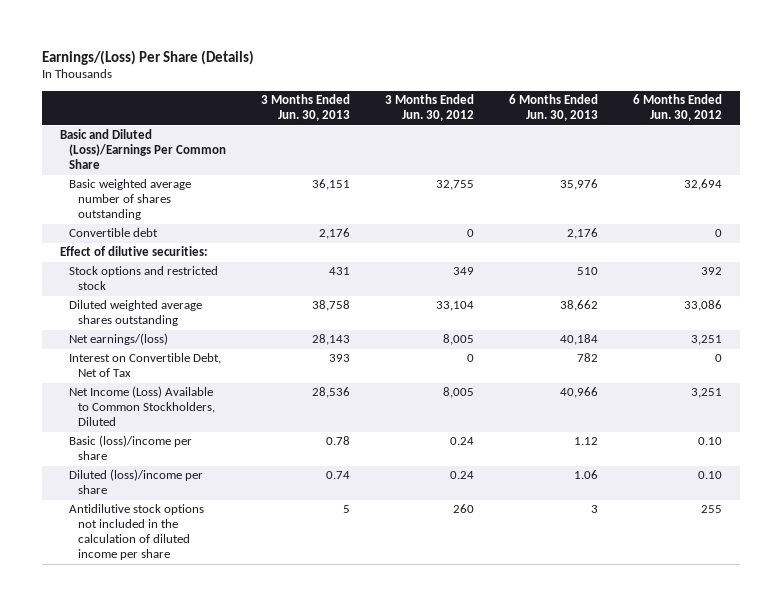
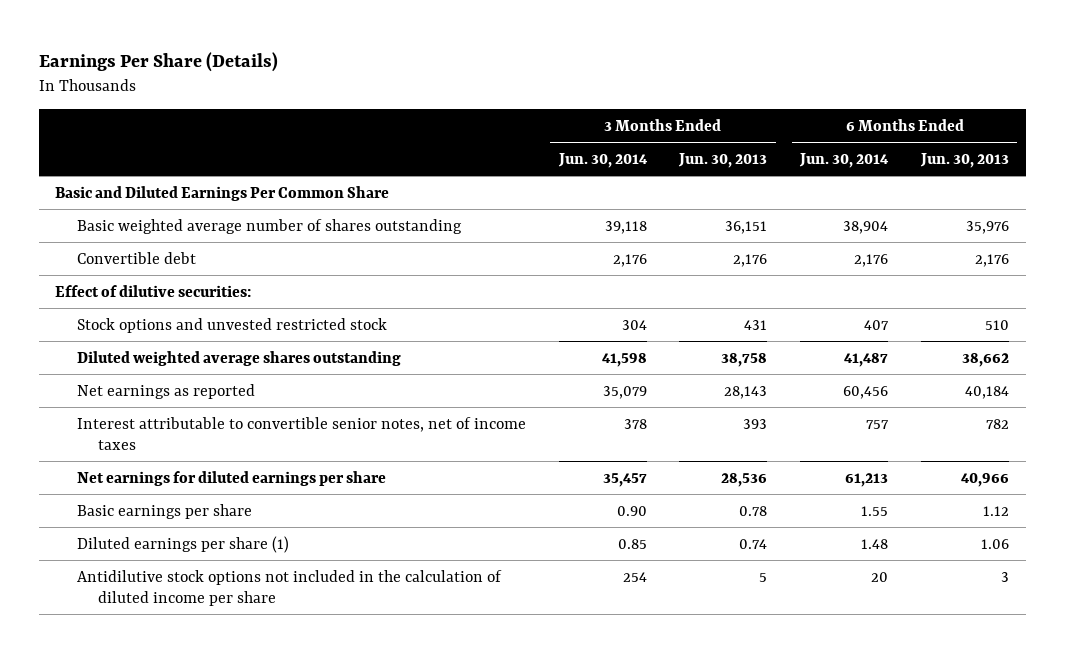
- Earnings/(Loss) Per Share (Details)
+ Earnings Per Share (Details)
- | 3 Months Ended Jun. 30, 2013 | 3 Months Ended Jun. 30, 2012 | 6 Months Ended Jun. 30, 2013 | 6 Months Ended Jun. 30, 2012
+ | 3 Months Ended Jun. 30, 2014 | 3 Months Ended Jun. 30, 2013 | 6 Months Ended Jun. 30, 2014 | 6 Months Ended Jun. 30, 2013
- Basic and Diluted (Loss)/Earnings Per Common Share
+ Basic and Diluted Earnings Per Common Share
- Stock options and restricted stock | 431 | 349 | 510 | 392
+ Stock options and unvested restricted stock | 304 | 431 | 407 | 510
- Net earnings/(loss) | 28,143 | 8,005 | 40,184 | 3,251
- Interest on Convertible Debt, Net of Tax | 393 | 0 | 782 | 0
- Net Income (Loss) Available to Common Stockholders, Diluted | 28,536 | 8,005 | 40,966 | 3,251
- Basic (loss)/income per share | 0.78 | 0.24 | 1.12 | 0.10
- Diluted (loss)/income per share | 0.74 | 0.24 | 1.06 | 0.10
+ Net earnings as reported | 35,079 | 28,143 | 60,456 | 40,184
+ Interest attributable to convertible senior notes, net of income taxes | 378 | 393 | 757 | 782
+ Net earnings for diluted earnings per share | 35,457 | 28,536 | 61,213 | 40,966
+ Basic earnings per share | 0.90 | 0.78 | 1.55 | 1.12
+ Diluted earnings per share (1) | 0.85 | 0.74 | 1.48 | 1.06

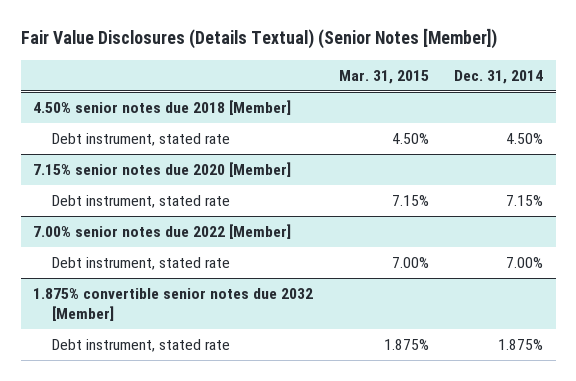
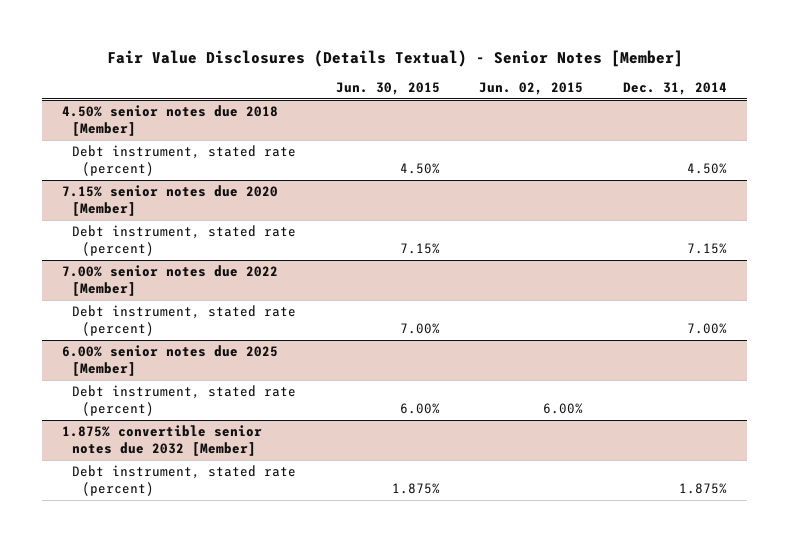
- Fair Value Disclosures (Details Textual) (Senior Notes [Member])
+ Fair Value Disclosures (Details Textual) - Senior Notes [Member]
- | Mar. 31, 2015 | Dec. 31, 2014
+ | Jun. 30, 2015 | Jun. 02, 2015 | Dec. 31, 2014
@ 4.50% senior notes due 2018 [Member]
- Debt instrument, stated rate | 4.50% | 4.50%
+ Debt instrument, stated rate (percent) | 4.50% | | 4.50%
@ 7.15% senior notes due 2020 [Member]
- Debt instrument, stated rate | 7.15% | 7.15%
+ Debt instrument, stated rate (percent) | 7.15% | | 7.15%
@ 7.00% senior notes due 2022 [Member]
- Debt instrument, stated rate | 7.00% | 7.00%
+ Debt instrument, stated rate (percent) | 7.00% | | 7.00%
+ 6.00% senior notes due 2025 [Member]
+ Debt instrument, stated rate (percent) | 6.00% | 6.00% |
@ 1.875% convertible senior notes due 2032 [Member]
- Debt instrument, stated rate | 1.875% | 1.875%
+ Debt instrument, stated rate (percent) | 1.875% | | 1.875%

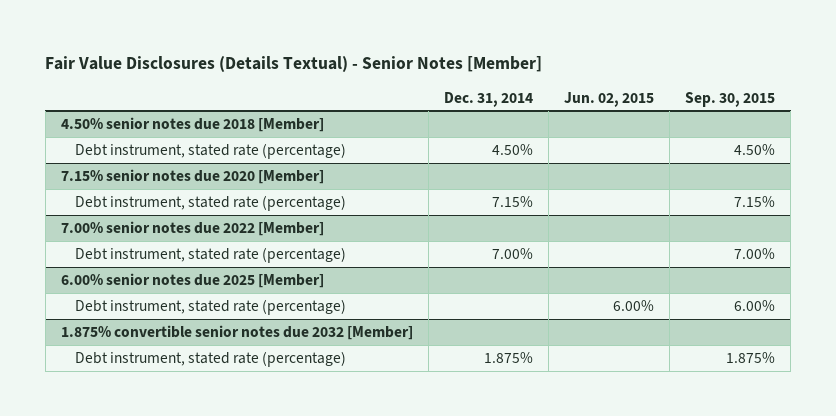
- | Jun. 30, 2015 | Jun. 02, 2015 | Dec. 31, 2014
+ | Dec. 31, 2014 | Jun. 02, 2015 | Sep. 30, 2015
@ 4.50% senior notes due 2018 [Member]
- Debt instrument, stated rate (percent) | 4.50% | | 4.50%
+ Debt instrument, stated rate (percentage) | 4.50% | | 4.50%
@ 7.15% senior notes due 2020 [Member]
- Debt instrument, stated rate (percent) | 7.15% | | 7.15%
+ Debt instrument, stated rate (percentage) | 7.15% | | 7.15%
@ 7.00% senior notes due 2022 [Member]
- Debt instrument, stated rate (percent) | 7.00% | | 7.00%
+ Debt instrument, stated rate (percentage) | 7.00% | | 7.00%
@ 6.00% senior notes due 2025 [Member]
- Debt instrument, stated rate (percent) | 6.00% | 6.00% |
+ Debt instrument, stated rate (percentage) | | 6.00% | 6.00%
@ 1.875% convertible senior notes due 2032 [Member]
- Debt instrument, stated rate (percent) | 1.875% | | 1.875%
+ Debt instrument, stated rate (percentage) | 1.875% | | 1.875%

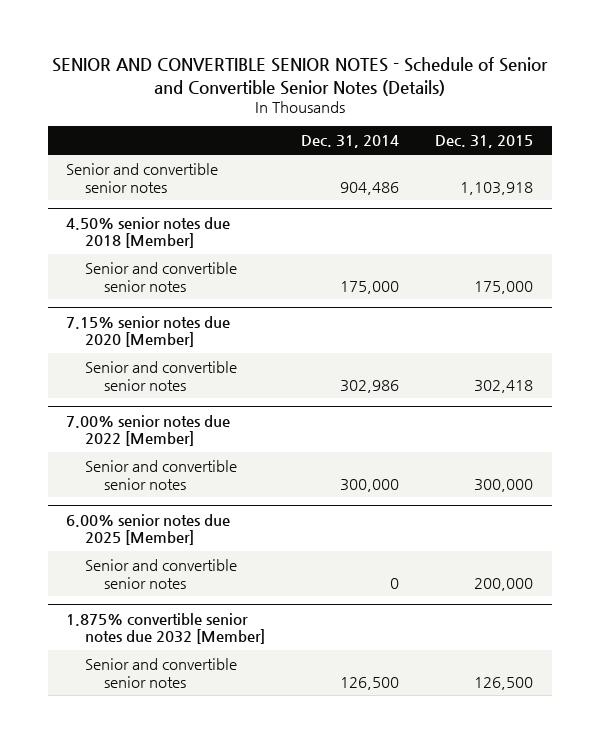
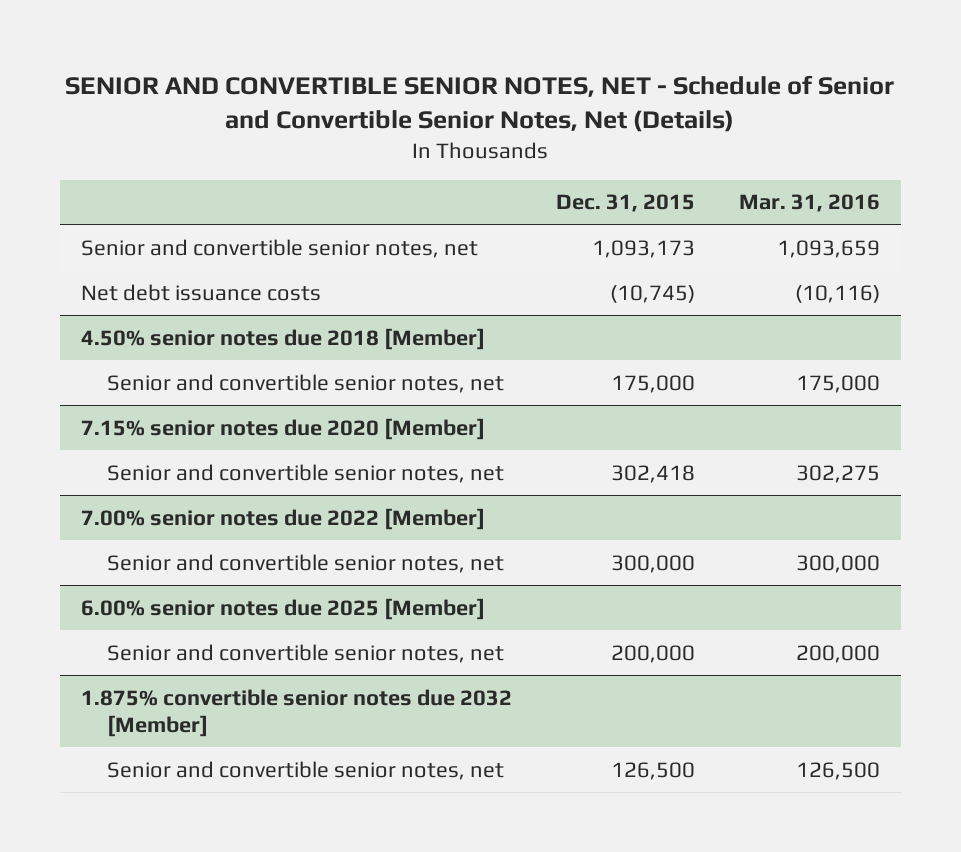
- SENIOR AND CONVERTIBLE SENIOR NOTES - Schedule of Senior and Convertible Senior Notes (Details)
+ SENIOR AND CONVERTIBLE SENIOR NOTES, NET - Schedule of Senior and Convertible Senior Notes, Net (Details)
- | Dec. 31, 2014 | Dec. 31, 2015
+ | Dec. 31, 2015 | Mar. 31, 2016
- Senior and convertible senior notes | 904,486 | 1,103,918
+ Senior and convertible senior notes, net | 1,093,173 | 1,093,659
+ Net debt issuance costs | (10,745) | (10,116)
@ 4.50% senior notes due 2018 [Member]
- Senior and convertible senior notes | 175,000 | 175,000
+ Senior and convertible senior notes, net | 175,000 | 175,000
@ 7.15% senior notes due 2020 [Member]
- Senior and convertible senior notes | 302,986 | 302,418
+ Senior and convertible senior notes, net | 302,418 | 302,275
@ 7.00% senior notes due 2022 [Member]
- Senior and convertible senior notes | 300,000 | 300,000
+ Senior and convertible senior notes, net | 300,000 | 300,000
@ 6.00% senior notes due 2025 [Member]
- Senior and convertible senior notes | 0 | 200,000
+ Senior and convertible senior notes, net | 200,000 | 200,000
@ 1.875% convertible senior notes due 2032 [Member]
- Senior and convertible senior notes | 126,500 | 126,500
+ Senior and convertible senior notes, net | 126,500 | 126,500

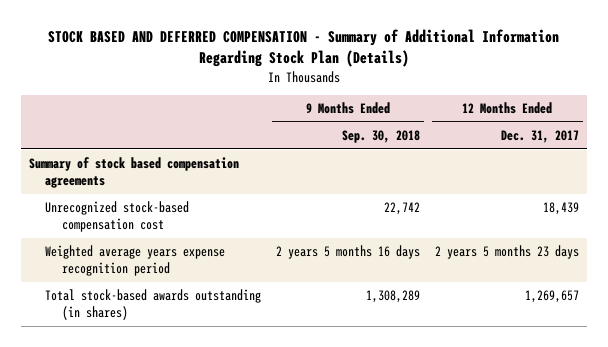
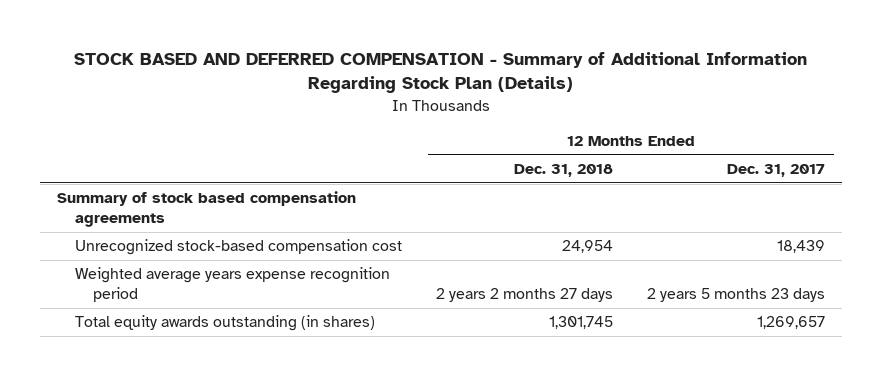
- | 9 Months Ended Sep. 30, 2018 | 12 Months Ended Dec. 31, 2017
+ | 12 Months Ended Dec. 31, 2018 | 12 Months Ended Dec. 31, 2017
- Total stock-based awards outstanding (in shares) | 1,308,289 | 1,269,657
+ Total equity awards outstanding (in shares) | 1,301,745 | 1,269,657

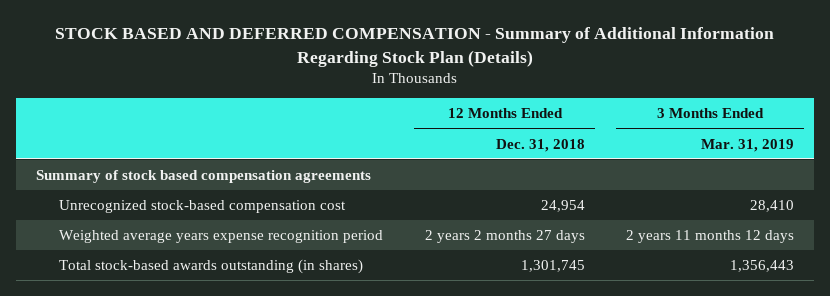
- | 12 Months Ended Dec. 31, 2018 | 12 Months Ended Dec. 31, 2017
+ | 12 Months Ended Dec. 31, 2018 | 3 Months Ended Mar. 31, 2019
- Total equity awards outstanding (in shares) | 1,301,745 | 1,269,657
+ Total stock-based awards outstanding (in shares) | 1,301,745 | 1,356,443

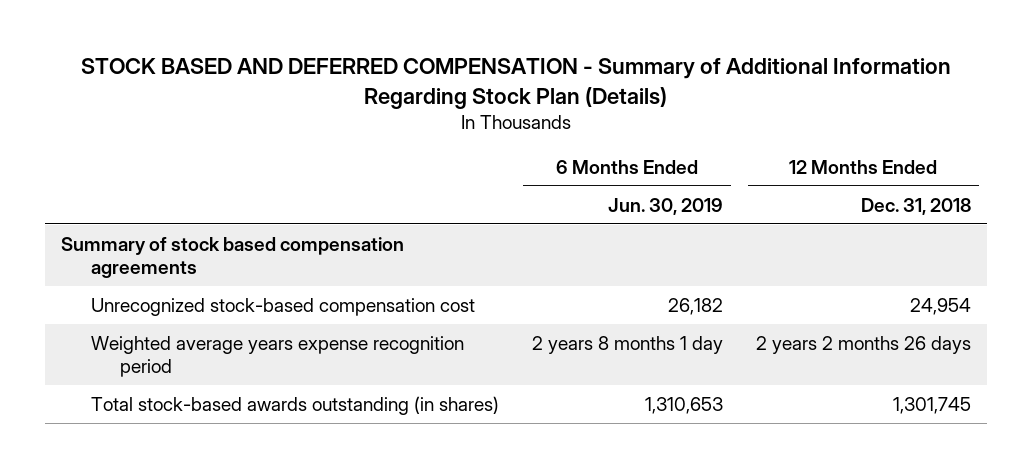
- | 12 Months Ended Dec. 31, 2018 | 3 Months Ended Mar. 31, 2019
+ | 6 Months Ended Jun. 30, 2019 | 12 Months Ended Dec. 31, 2018
- Weighted average years expense recognition period | 2 years 2 months 27 days | 2 years 11 months 12 days
+ Weighted average years expense recognition period | 2 years 8 months 1 day | 2 years 2 months 26 days

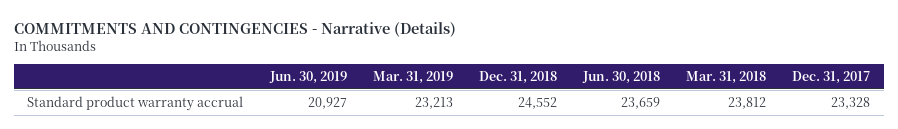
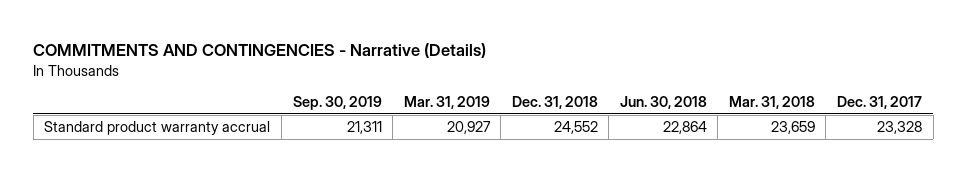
- | Jun. 30, 2019 | Mar. 31, 2019 | Dec. 31, 2018 | Jun. 30, 2018 | Mar. 31, 2018 | Dec. 31, 2017
+ | Sep. 30, 2019 | Mar. 31, 2019 | Dec. 31, 2018 | Jun. 30, 2018 | Mar. 31, 2018 | Dec. 31, 2017
- Standard product warranty accrual | 20,927 | 23,213 | 24,552 | 23,659 | 23,812 | 23,328
+ Standard product warranty accrual | 21,311 | 20,927 | 24,552 | 22,864 | 23,659 | 23,328

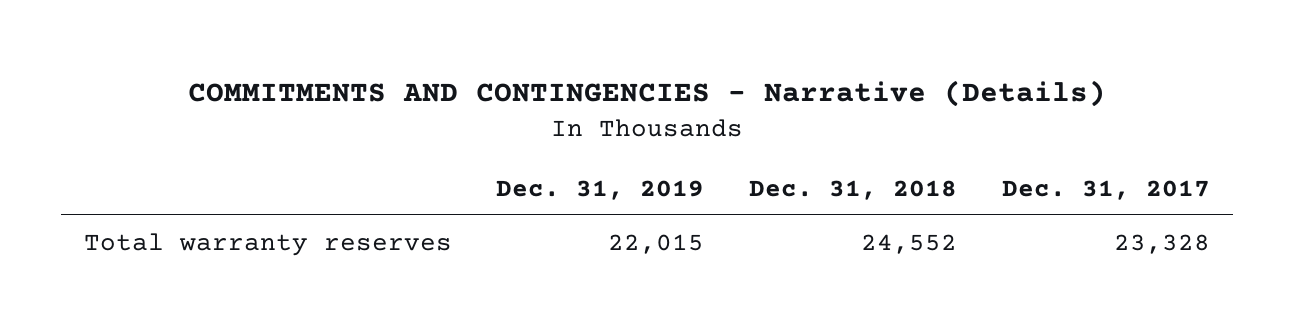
- | Sep. 30, 2019 | Mar. 31, 2019 | Dec. 31, 2018 | Jun. 30, 2018 | Mar. 31, 2018 | Dec. 31, 2017
+ | Dec. 31, 2019 | Dec. 31, 2018 | Dec. 31, 2017
- Standard product warranty accrual | 21,311 | 20,927 | 24,552 | 22,864 | 23,659 | 23,328
+ Total warranty reserves | 22,015 | 24,552 | 23,328

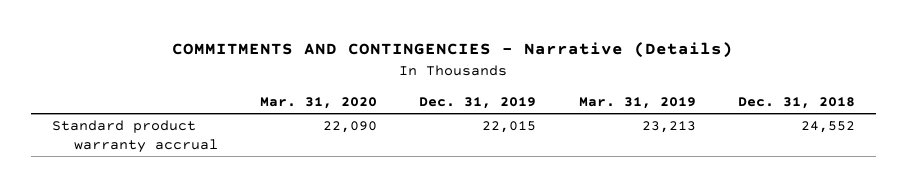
- | Dec. 31, 2019 | Dec. 31, 2018 | Dec. 31, 2017
+ | Mar. 31, 2020 | Dec. 31, 2019 | Mar. 31, 2019 | Dec. 31, 2018
- Total warranty reserves | 22,015 | 24,552 | 23,328
+ Standard product warranty accrual | 22,090 | 22,015 | 23,213 | 24,552

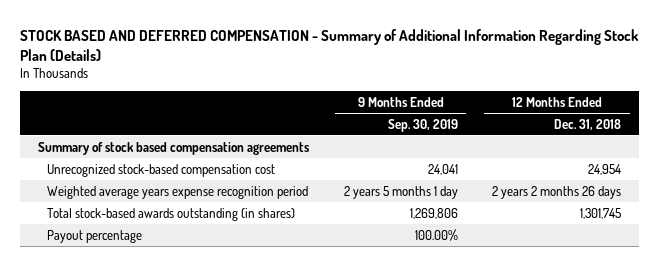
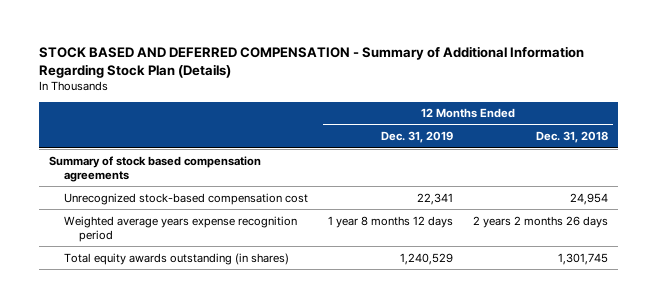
- | 9 Months Ended Sep. 30, 2019 | 12 Months Ended Dec. 31, 2018
+ | 12 Months Ended Dec. 31, 2019 | 12 Months Ended Dec. 31, 2018
- Total stock-based awards outstanding (in shares) | 1,269,806 | 1,301,745
- Payout percentage | 100.00% |
+ Total equity awards outstanding (in shares) | 1,240,529 | 1,301,745

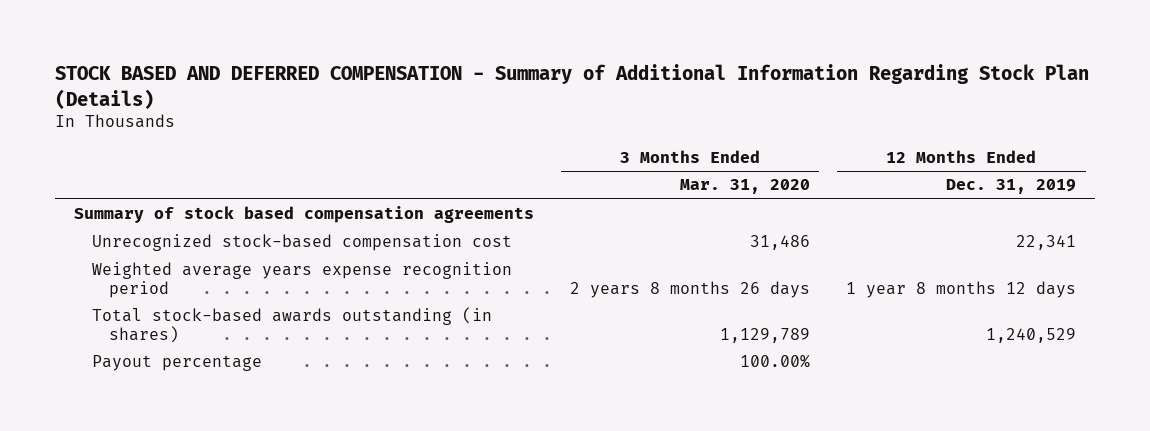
- | 12 Months Ended Dec. 31, 2019 | 12 Months Ended Dec. 31, 2018
+ | 3 Months Ended Mar. 31, 2020 | 12 Months Ended Dec. 31, 2019
- Total equity awards outstanding (in shares) | 1,240,529 | 1,301,745
+ Total stock-based awards outstanding (in shares) | 1,129,789 | 1,240,529
+ Payout percentage | 100.00% |

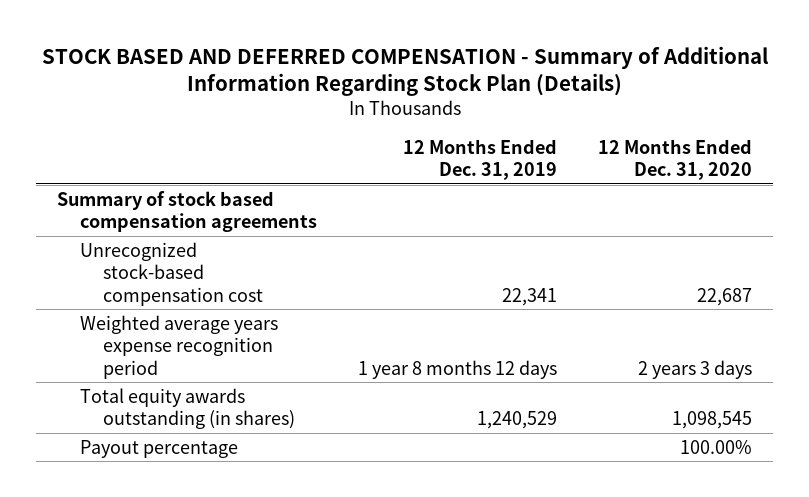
- | 3 Months Ended Mar. 31, 2020 | 12 Months Ended Dec. 31, 2019
+ | 12 Months Ended Dec. 31, 2019 | 12 Months Ended Dec. 31, 2020
- Total stock-based awards outstanding (in shares) | 1,129,789 | 1,240,529
+ Total equity awards outstanding (in shares) | 1,240,529 | 1,098,545

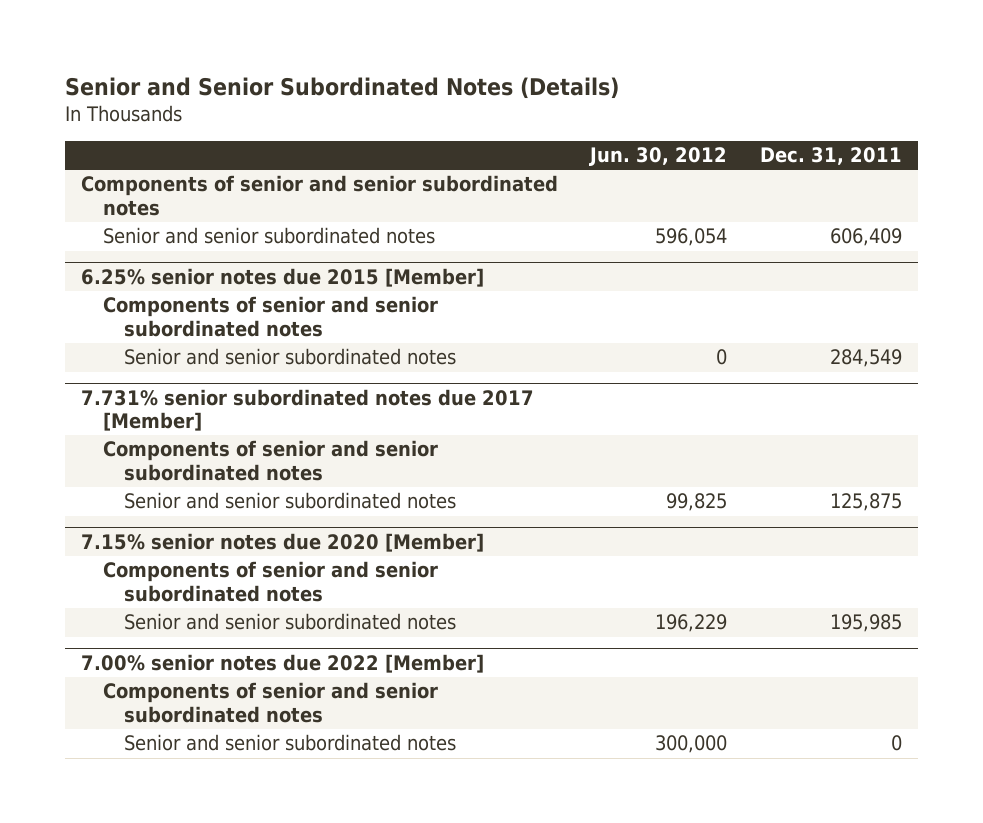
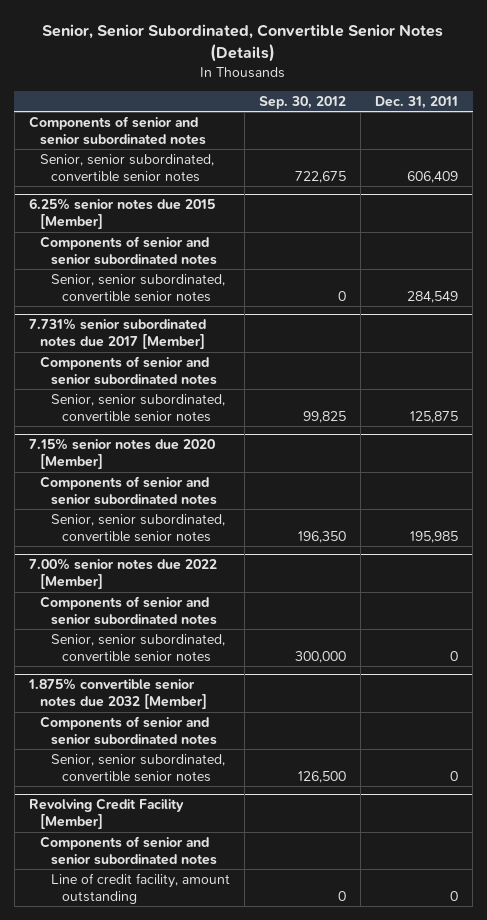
- Senior and Senior Subordinated Notes (Details)
+ Senior, Senior Subordinated, Convertible Senior Notes (Details)
- | Jun. 30, 2012 | Dec. 31, 2011
+ | Sep. 30, 2012 | Dec. 31, 2011
- Senior and senior subordinated notes | 596,054 | 606,409
+ Senior, senior subordinated, convertible senior notes | 722,675 | 606,409
@ 6.25% senior notes due 2015 [Member]
- Senior and senior subordinated notes | 0 | 284,549
+ Senior, senior subordinated, convertible senior notes | 0 | 284,549
@ 7.731% senior subordinated notes due 2017 [Member]
- Senior and senior subordinated notes | 99,825 | 125,875
+ Senior, senior subordinated, convertible senior notes | 99,825 | 125,875
@ 7.15% senior notes due 2020 [Member]
- Senior and senior subordinated notes | 196,229 | 195,985
+ Senior, senior subordinated, convertible senior notes | 196,350 | 195,985
@ 7.00% senior notes due 2022 [Member]
- Senior and senior subordinated notes | 300,000 | 0
+ Senior, senior subordinated, convertible senior notes | 300,000 | 0
+ 1.875% convertible senior notes due 2032 [Member]
+ Components of senior and senior subordinated notes
+ Senior, senior subordinated, convertible senior notes | 126,500 | 0
+ Revolving Credit Facility [Member]
+ Components of senior and senior subordinated notes
+ Line of credit facility, amount outstanding | 0 | 0

